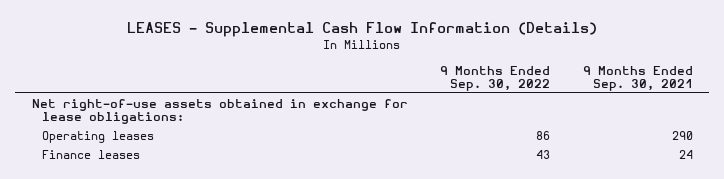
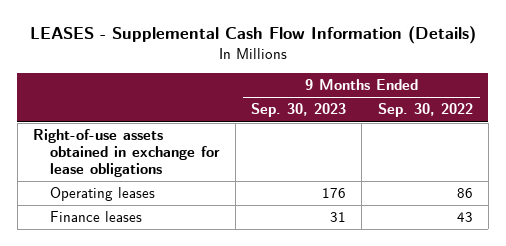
- | 9 Months Ended Sep. 30, 2022 | 9 Months Ended Sep. 30, 2021
+ | 9 Months Ended Sep. 30, 2023 | 9 Months Ended Sep. 30, 2022
- Net right-of-use assets obtained in exchange for lease obligations:
+ Right-of-use assets obtained in exchange for lease obligations

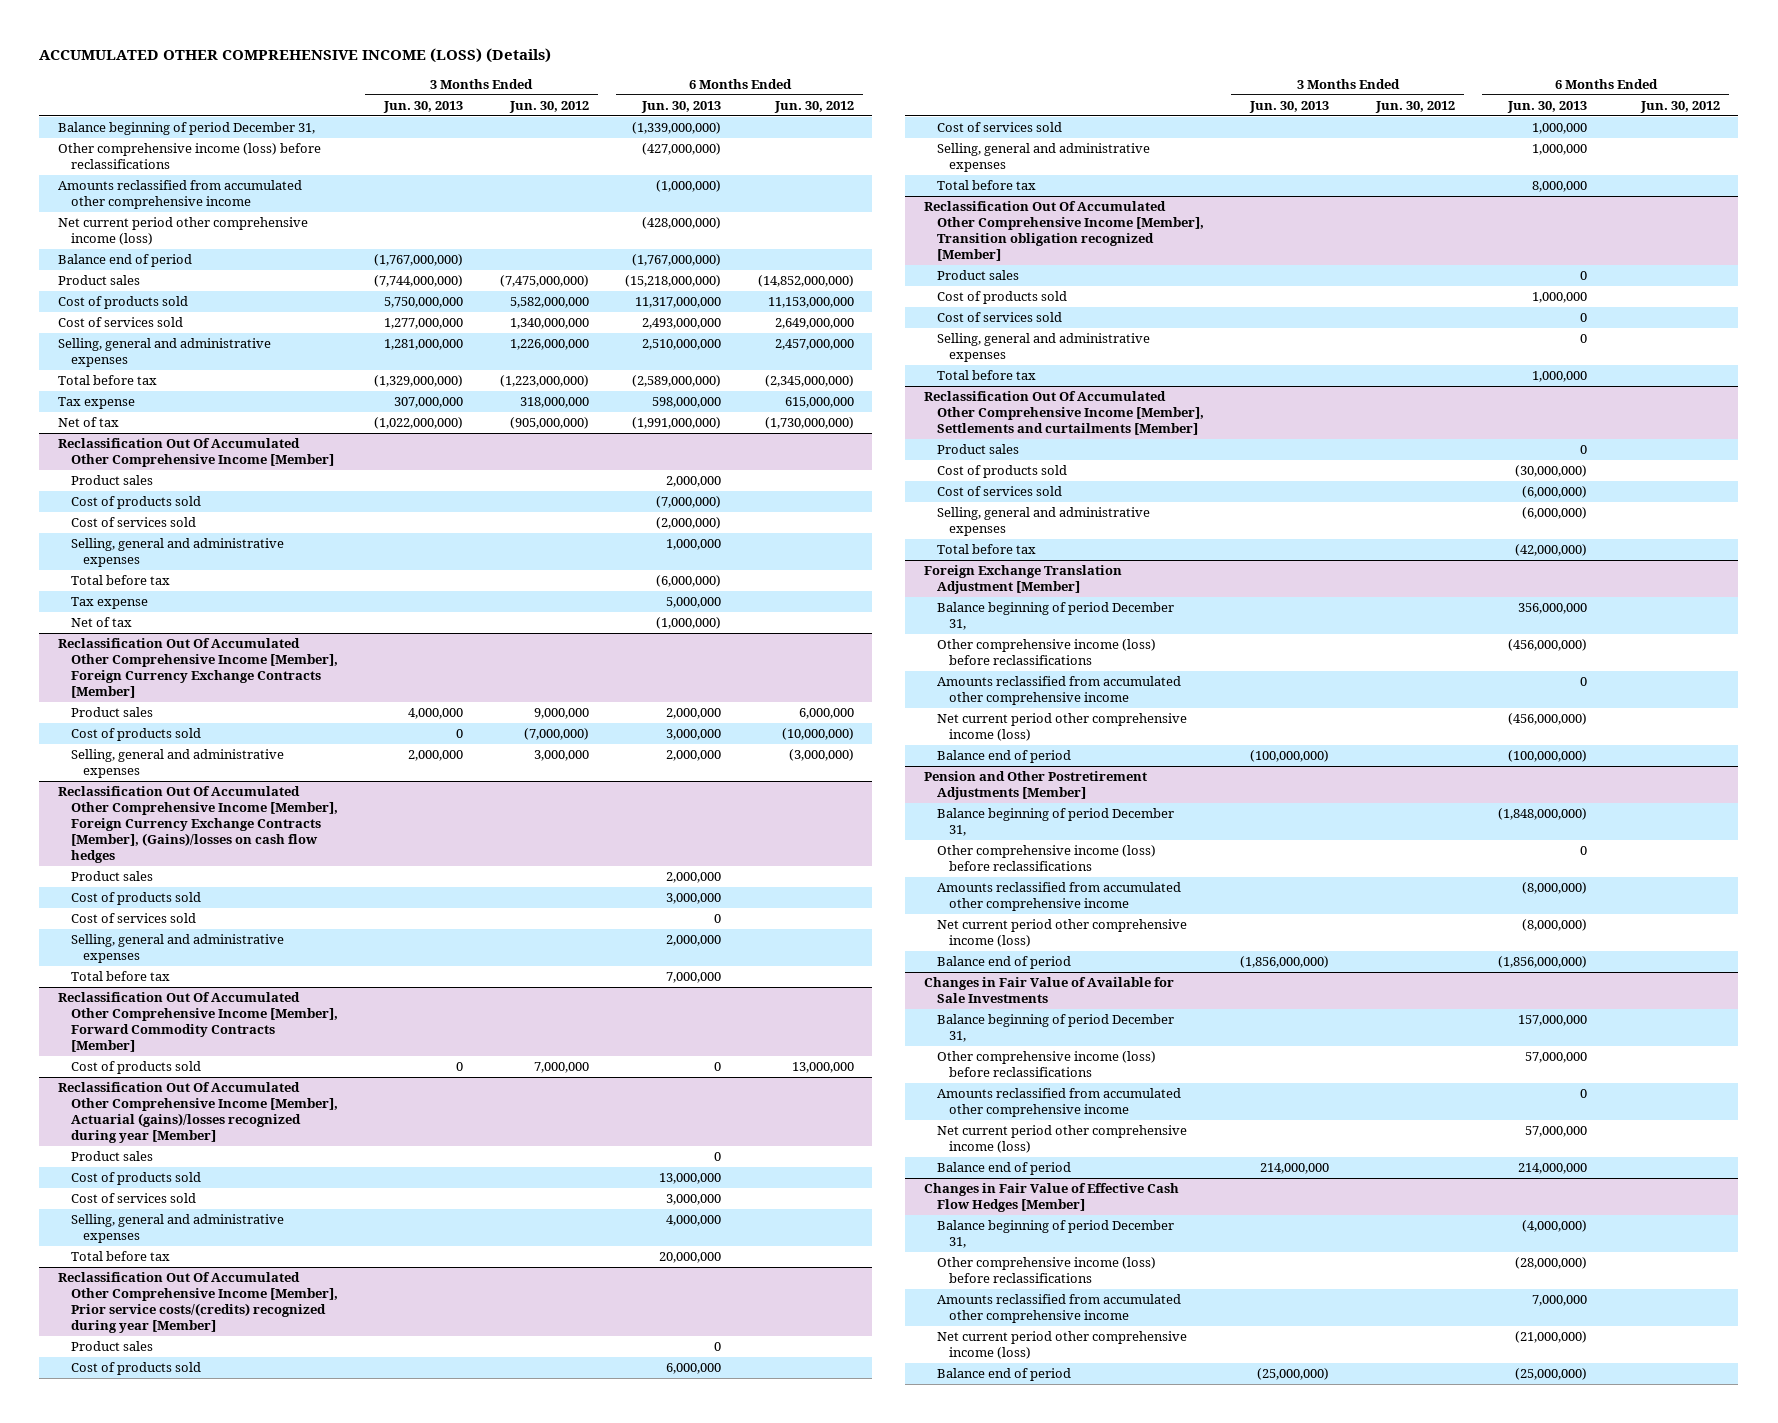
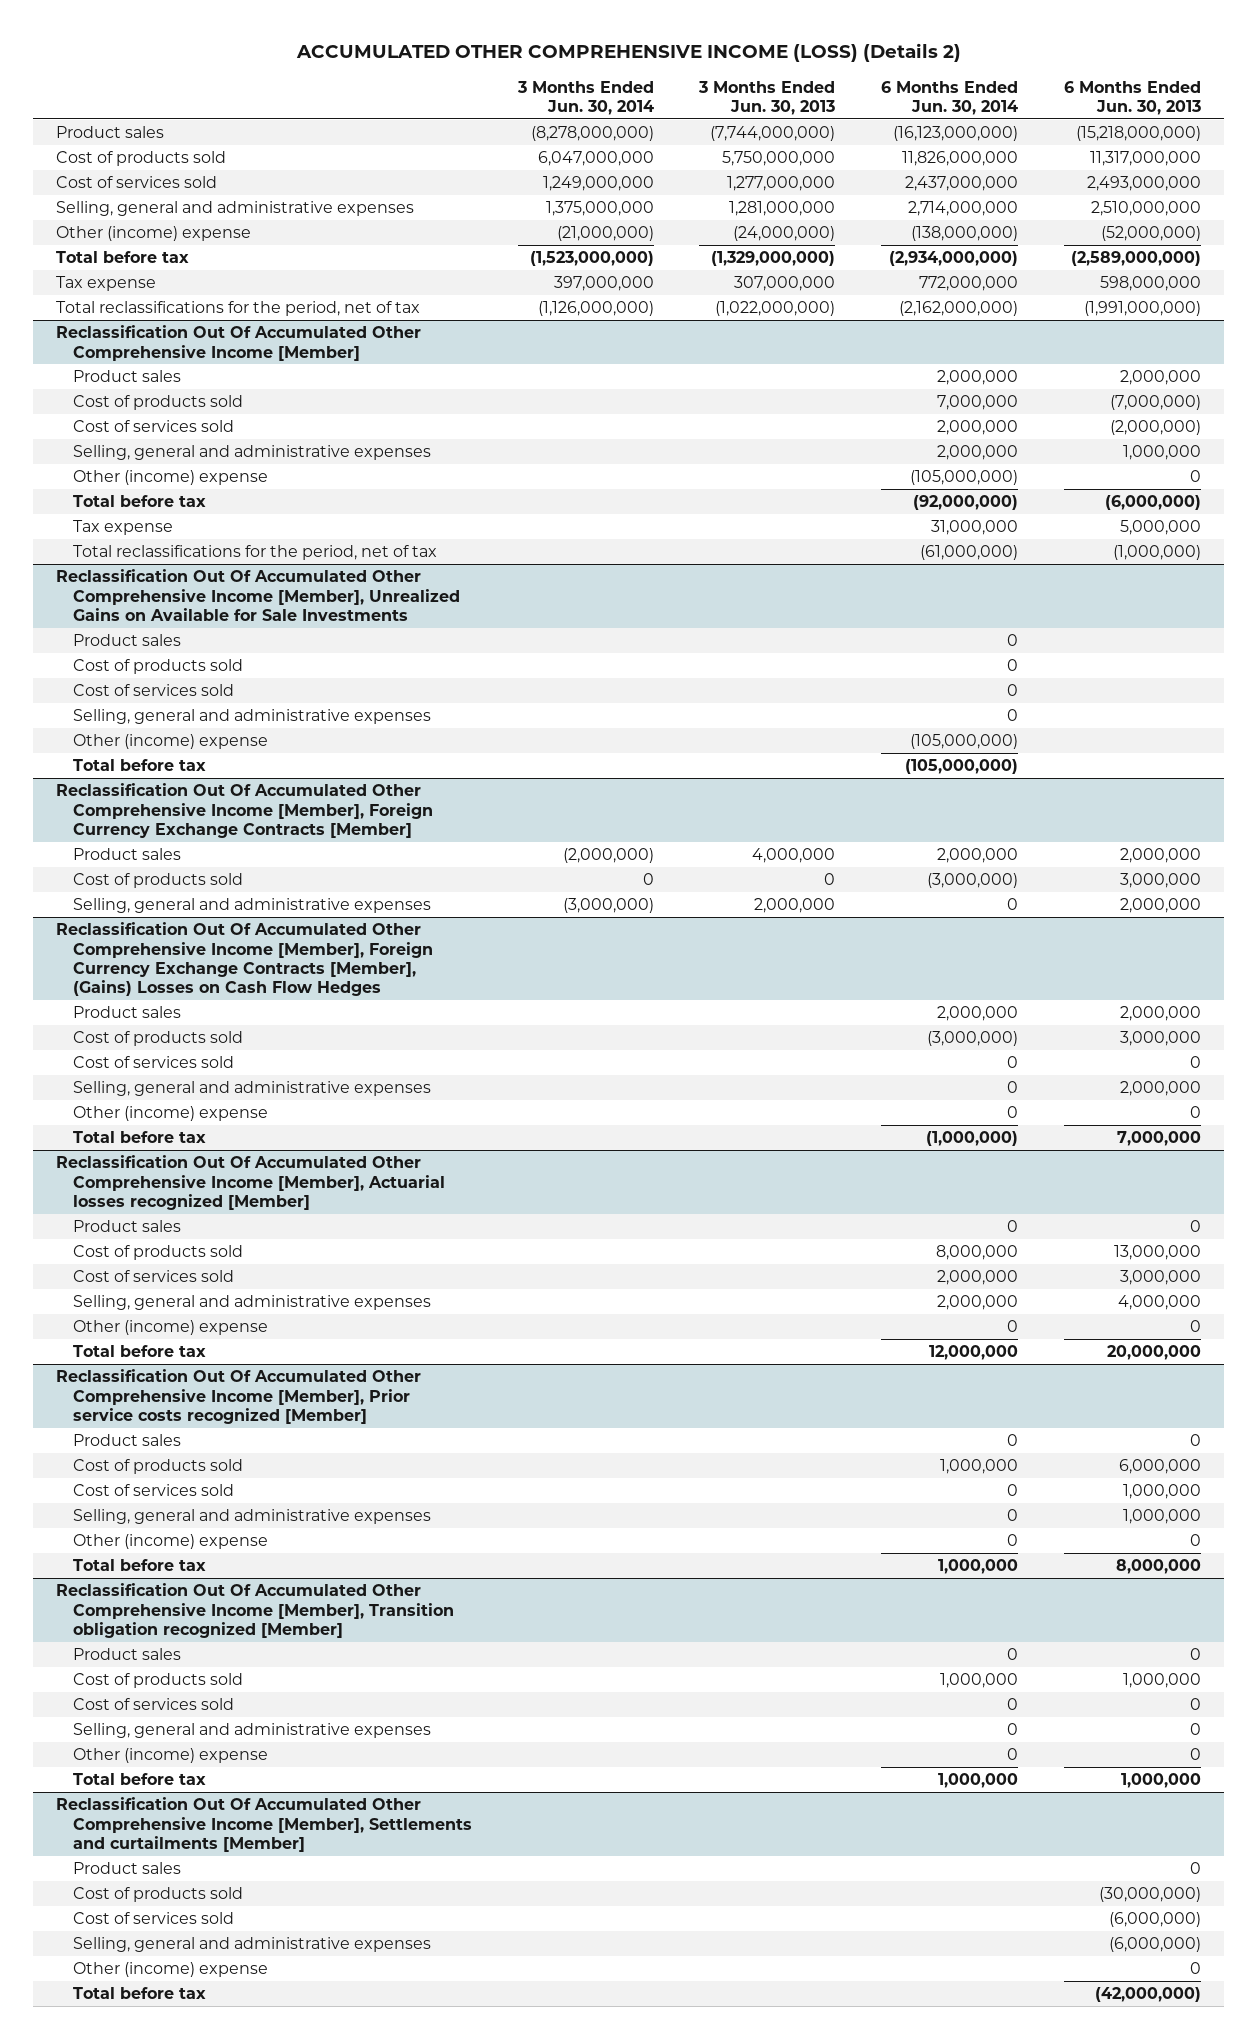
- ACCUMULATED OTHER COMPREHENSIVE INCOME (LOSS) (Details)
+ ACCUMULATED OTHER COMPREHENSIVE INCOME (LOSS) (Details 2)
- | 3 Months Ended Jun. 30, 2013 | 3 Months Ended Jun. 30, 2012 | 6 Months Ended Jun. 30, 2013 | 6 Months Ended Jun. 30, 2012
+ | 3 Months Ended Jun. 30, 2014 | 3 Months Ended Jun. 30, 2013 | 6 Months Ended Jun. 30, 2014 | 6 Months Ended Jun. 30, 2013
- Balance beginning of period December 31, | | | (1,339,000,000) |
- Other comprehensive income (loss) before reclassifications | | | (427,000,000) |
- Amounts reclassified from accumulated other comprehensive income | | | (1,000,000) |
- Net current period other comprehensive income (loss) | | | (428,000,000) |
- Balance end of period | (1,767,000,000) | | (1,767,000,000) |
+ Other (income) expense | (21,000,000) | (24,000,000) | (138,000,000) | (52,000,000)
- Net of tax | (1,022,000,000) | (905,000,000) | (1,991,000,000) | (1,730,000,000)
+ Total reclassifications for the period, net of tax | (1,126,000,000) | (1,022,000,000) | (2,162,000,000) | (1,991,000,000)
@ Reclassification Out Of Accumulated Other Comprehensive Income [Member]
+ Other (income) expense | | | (105,000,000) | 0
- Net of tax | | | (1,000,000) |
+ Total reclassifications for the period, net of tax | | | (61,000,000) | (1,000,000)
+ Reclassification Out Of Accumulated Other Comprehensive Income [Member], Unrealized Gains on Available for Sale Investments
+ Product sales | | | 0 |
+ Cost of products sold | | | 0 |
+ Cost of services sold | | | 0 |
+ Selling, general and administrative expenses | | | 0 |
+ Other (income) expense | | | (105,000,000) |
+ Total before tax | | | (105,000,000) |
- Reclassification Out Of Accumulated Other Comprehensive Income [Member], Foreign Currency Exchange Contracts [Member], (Gains)/losses on cash flow hedges
+ Reclassification Out Of Accumulated Other Comprehensive Income [Member], Foreign Currency Exchange Contracts [Member], (Gains) Losses on Cash Flow Hedges
+ Other (income) expense | | | 0 | 0
- Reclassification Out Of Accumulated Other Comprehensive Income [Member], Forward Commodity Contracts [Member]
- Cost of products sold | 0 | 7,000,000 | 0 | 13,000,000
- Reclassification Out Of Accumulated Other Comprehensive Income [Member], Actuarial (gains)/losses recognized during year [Member]
+ Reclassification Out Of Accumulated Other Comprehensive Income [Member], Actuarial losses recognized [Member]
+ Other (income) expense | | | 0 | 0
- Reclassification Out Of Accumulated Other Comprehensive Income [Member], Prior service costs/(credits) recognized during year [Member]
+ Reclassification Out Of Accumulated Other Comprehensive Income [Member], Prior service costs recognized [Member]
+ Other (income) expense | | | 0 | 0
@ Reclassification Out Of Accumulated Other Comprehensive Income [Member], Transition obligation recognized [Member]
+ Other (income) expense | | | 0 | 0
@ Reclassification Out Of Accumulated Other Comprehensive Income [Member], Settlements and curtailments [Member]
+ Other (income) expense | | | | 0
- Foreign Exchange Translation Adjustment [Member]
- Balance beginning of period December 31, | | | 356,000,000 |
- Other comprehensive income (loss) before reclassifications | | | (456,000,000) |
- Amounts reclassified from accumulated other comprehensive income | | | 0 |
- Net current period other comprehensive income (loss) | | | (456,000,000) |
- Balance end of period | (100,000,000) | | (100,000,000) |
- Pension and Other Postretirement Adjustments [Member]
- Balance beginning of period December 31, | | | (1,848,000,000) |
- Other comprehensive income (loss) before reclassifications | | | 0 |
- Amounts reclassified from accumulated other comprehensive income | | | (8,000,000) |
- Net current period other comprehensive income (loss) | | | (8,000,000) |
- Balance end of period | (1,856,000,000) | | (1,856,000,000) |
- Changes in Fair Value of Available for Sale Investments
- Balance beginning of period December 31, | | | 157,000,000 |
- Other comprehensive income (loss) before reclassifications | | | 57,000,000 |
- Amounts reclassified from accumulated other comprehensive income | | | 0 |
- Net current period other comprehensive income (loss) | | | 57,000,000 |
- Balance end of period | 214,000,000 | | 214,000,000 |
- Changes in Fair Value of Effective Cash Flow Hedges [Member]
- Balance beginning of period December 31, | | | (4,000,000) |
- Other comprehensive income (loss) before reclassifications | | | (28,000,000) |
- Amounts reclassified from accumulated other comprehensive income | | | 7,000,000 |
- Net current period other comprehensive income (loss) | | | (21,000,000) |
- Balance end of period | (25,000,000) | | (25,000,000) |

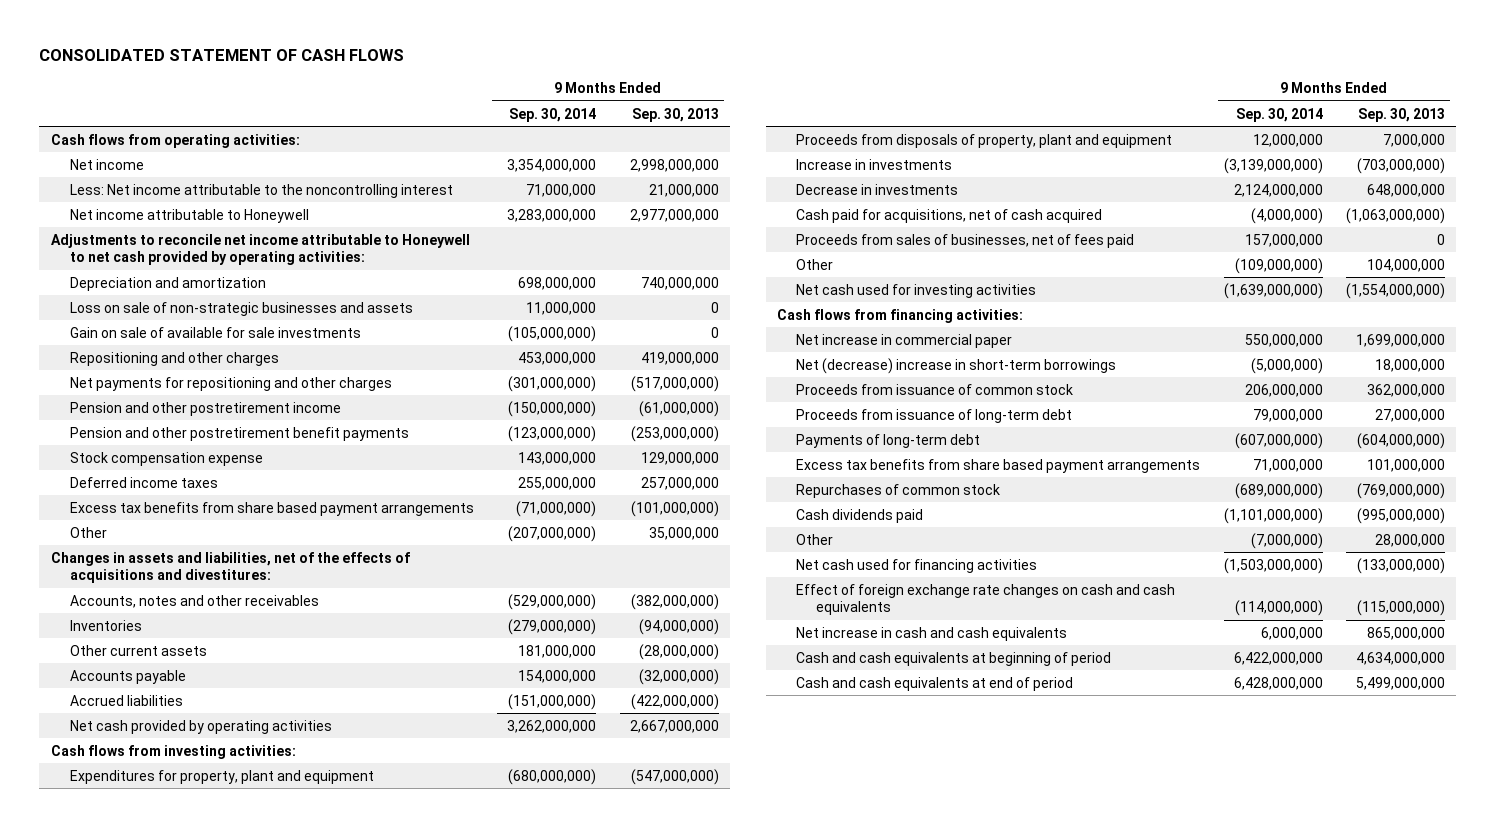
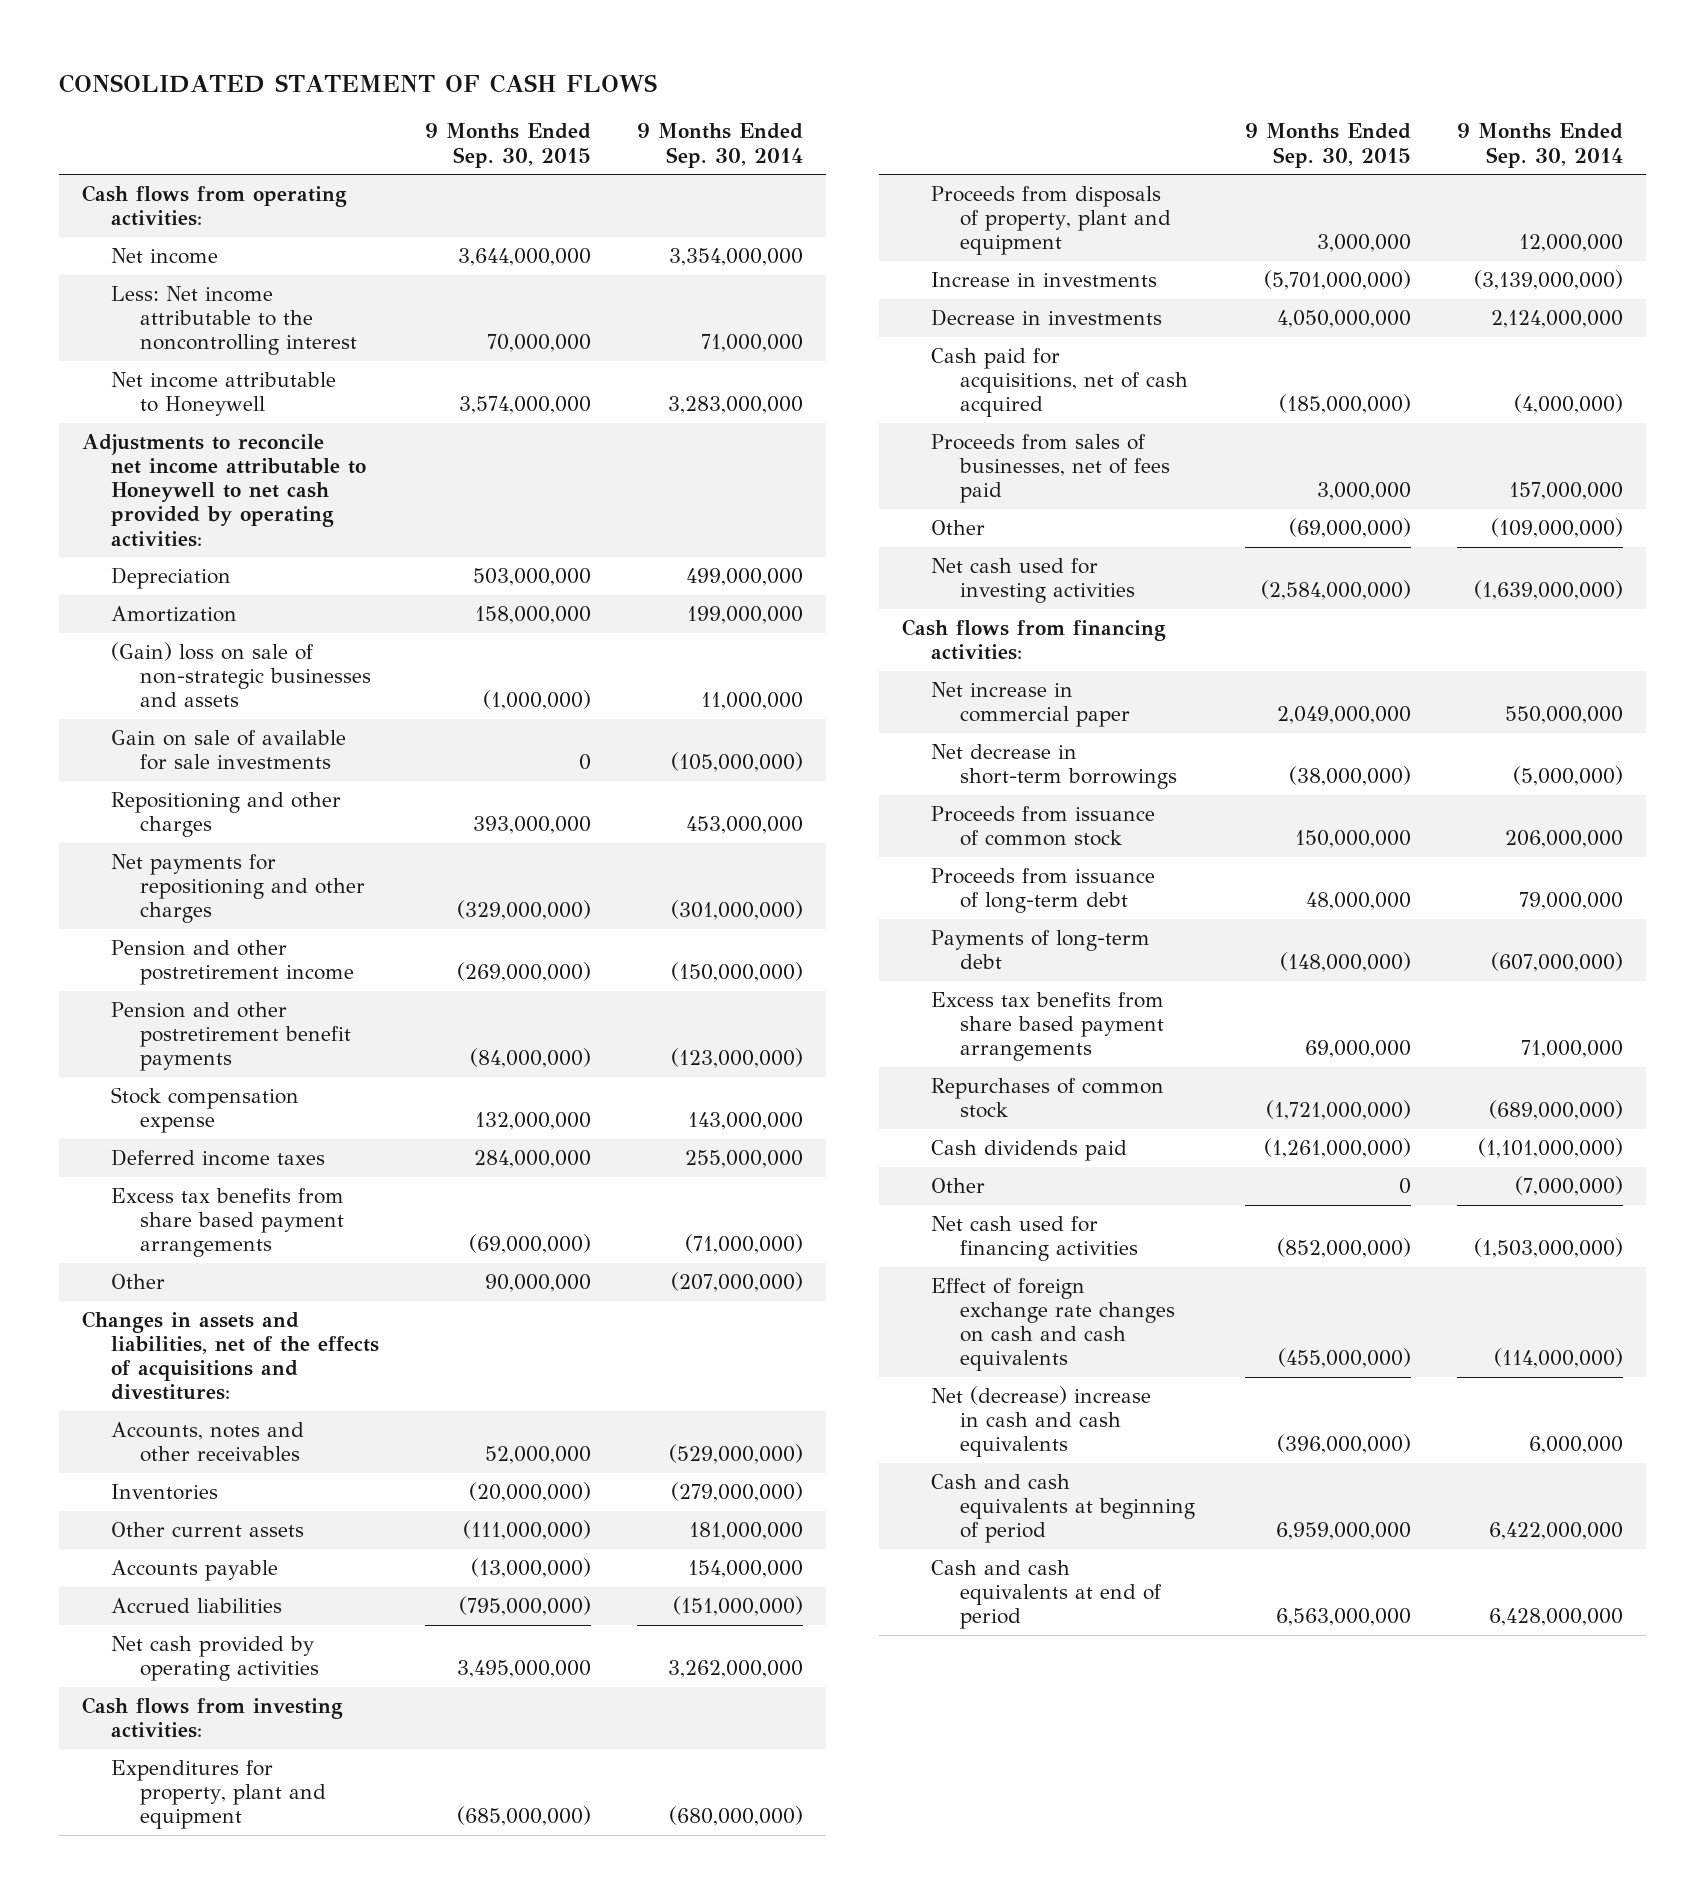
- | 9 Months Ended Sep. 30, 2014 | 9 Months Ended Sep. 30, 2013
+ | 9 Months Ended Sep. 30, 2015 | 9 Months Ended Sep. 30, 2014
- Depreciation and amortization | 698,000,000 | 740,000,000
- Loss on sale of non-strategic businesses and assets | 11,000,000 | 0
+ Depreciation | 503,000,000 | 499,000,000
+ Amortization | 158,000,000 | 199,000,000
+ (Gain) loss on sale of non-strategic businesses and assets | (1,000,000) | 11,000,000
- Net (decrease) increase in short-term borrowings | (5,000,000) | 18,000,000
+ Net decrease in short-term borrowings | (38,000,000) | (5,000,000)
- Net increase in cash and cash equivalents | 6,000,000 | 865,000,000
+ Net (decrease) increase in cash and cash equivalents | (396,000,000) | 6,000,000

